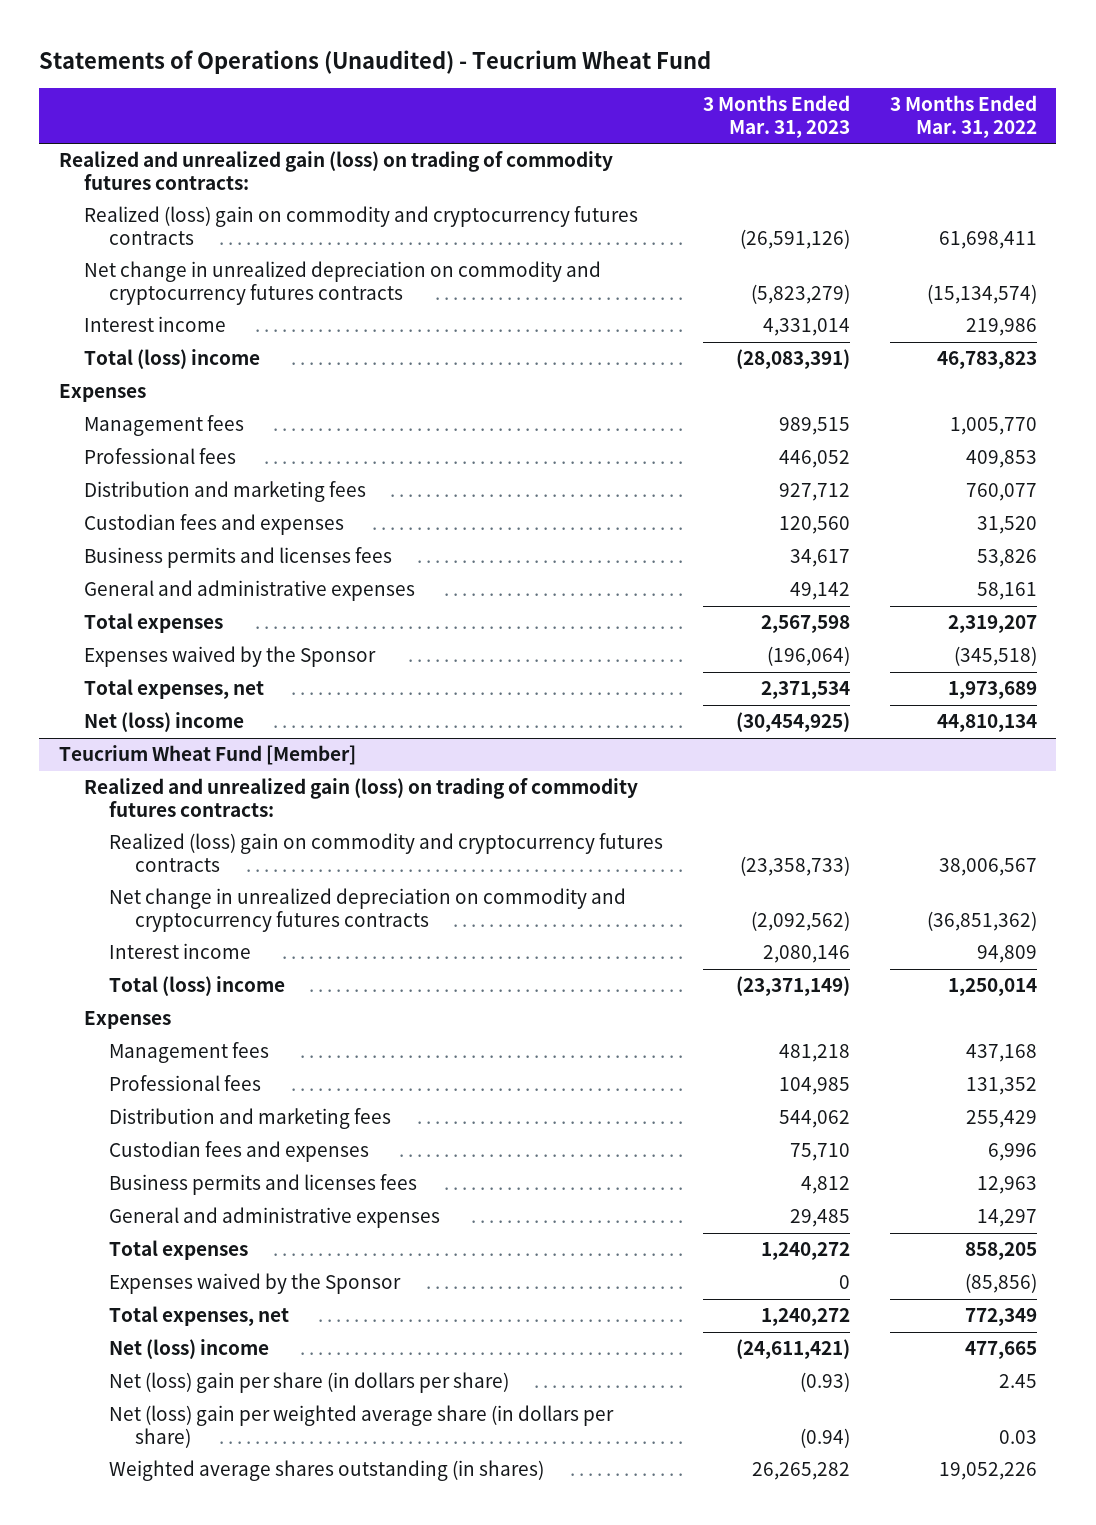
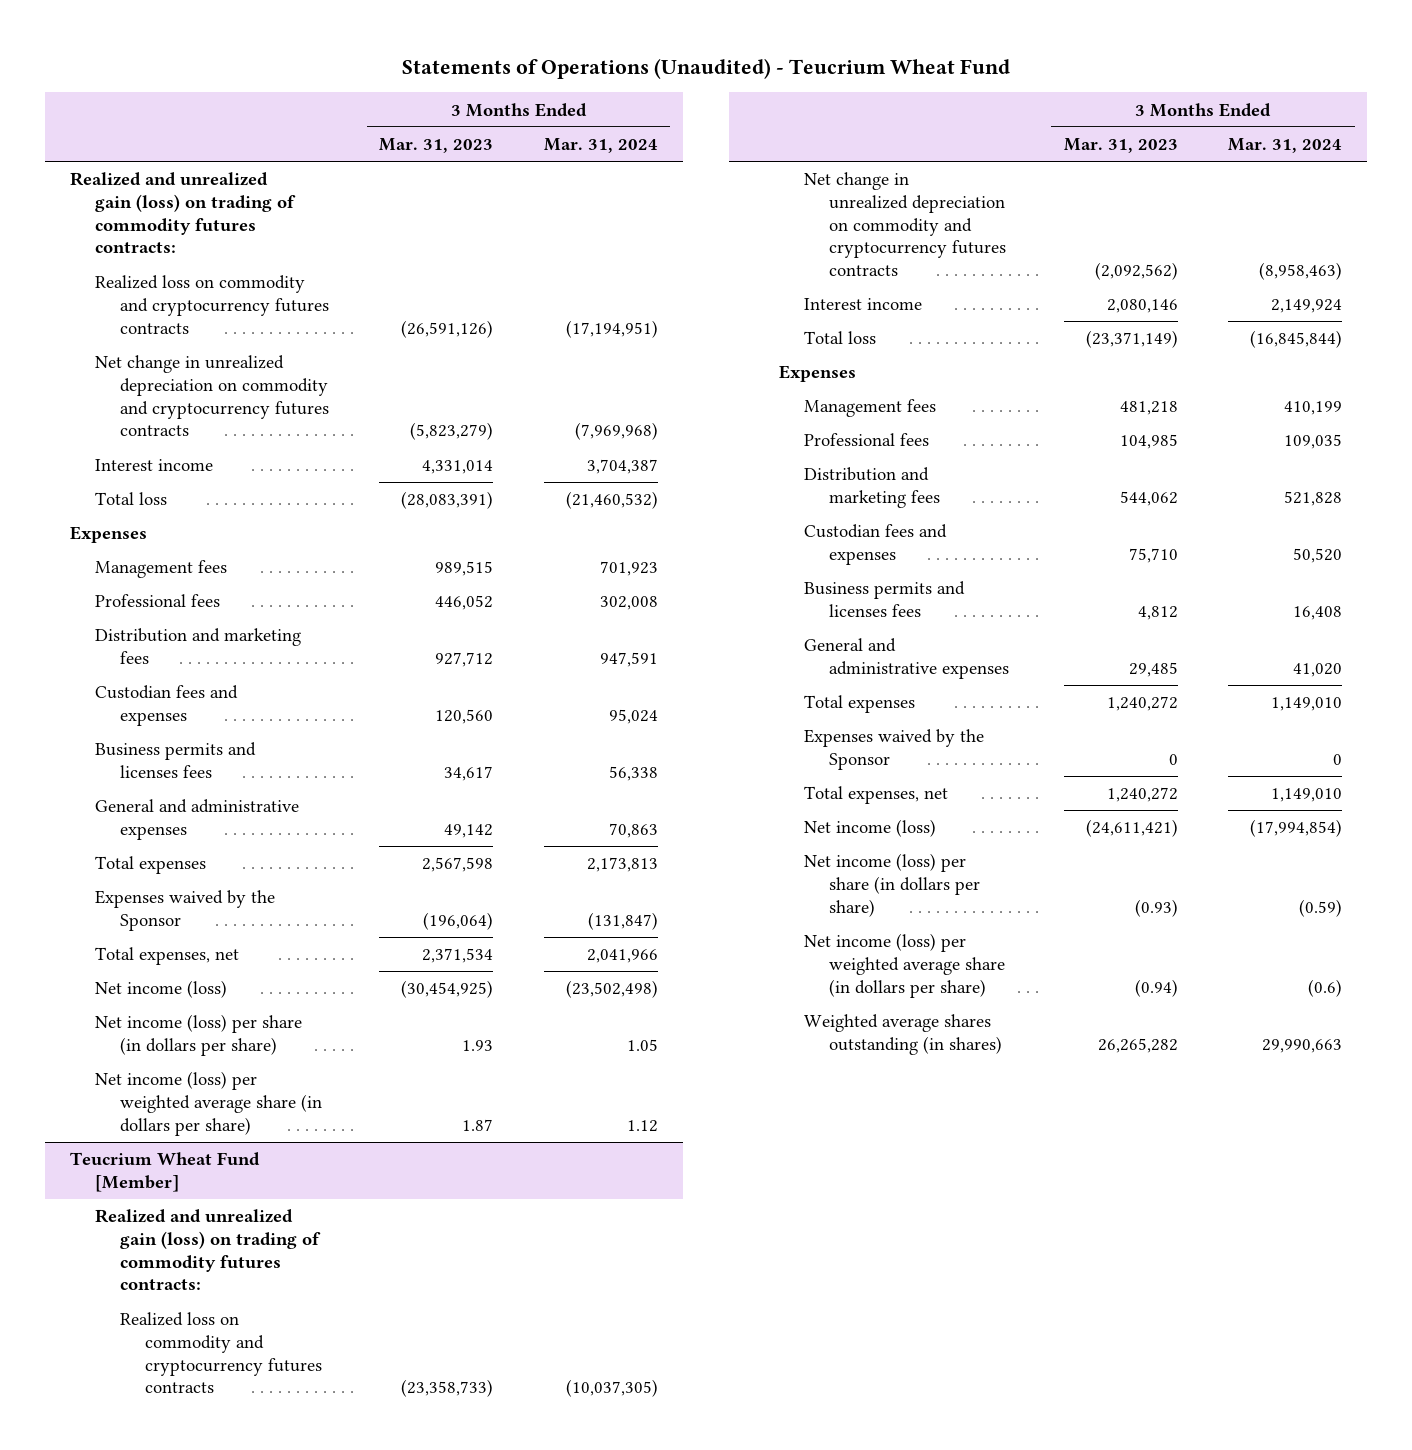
- | 3 Months Ended Mar. 31, 2023 | 3 Months Ended Mar. 31, 2022
+ | 3 Months Ended Mar. 31, 2023 | 3 Months Ended Mar. 31, 2024
- Realized (loss) gain on commodity and cryptocurrency futures contracts | (26,591,126) | 61,698,411
+ Realized loss on commodity and cryptocurrency futures contracts | (26,591,126) | (17,194,951)
- Total (loss) income | (28,083,391) | 46,783,823
+ Total loss | (28,083,391) | (21,460,532)
- Net (loss) income | (30,454,925) | 44,810,134
+ Net income (loss) | (30,454,925) | (23,502,498)
+ Net income (loss) per share (in dollars per share) | 1.93 | 1.05
+ Net income (loss) per weighted average share (in dollars per share) | 1.87 | 1.12
@ Teucrium Wheat Fund [Member]
- Realized (loss) gain on commodity and cryptocurrency futures contracts | (23,358,733) | 38,006,567
+ Realized loss on commodity and cryptocurrency futures contracts | (23,358,733) | (10,037,305)
- Total (loss) income | (23,371,149) | 1,250,014
+ Total loss | (23,371,149) | (16,845,844)
- Net (loss) income | (24,611,421) | 477,665
- Net (loss) gain per share (in dollars per share) | (0.93) | 2.45
- Net (loss) gain per weighted average share (in dollars per share) | (0.94) | 0.03
+ Net income (loss) | (24,611,421) | (17,994,854)
+ Net income (loss) per share (in dollars per share) | (0.93) | (0.59)
+ Net income (loss) per weighted average share (in dollars per share) | (0.94) | (0.6)

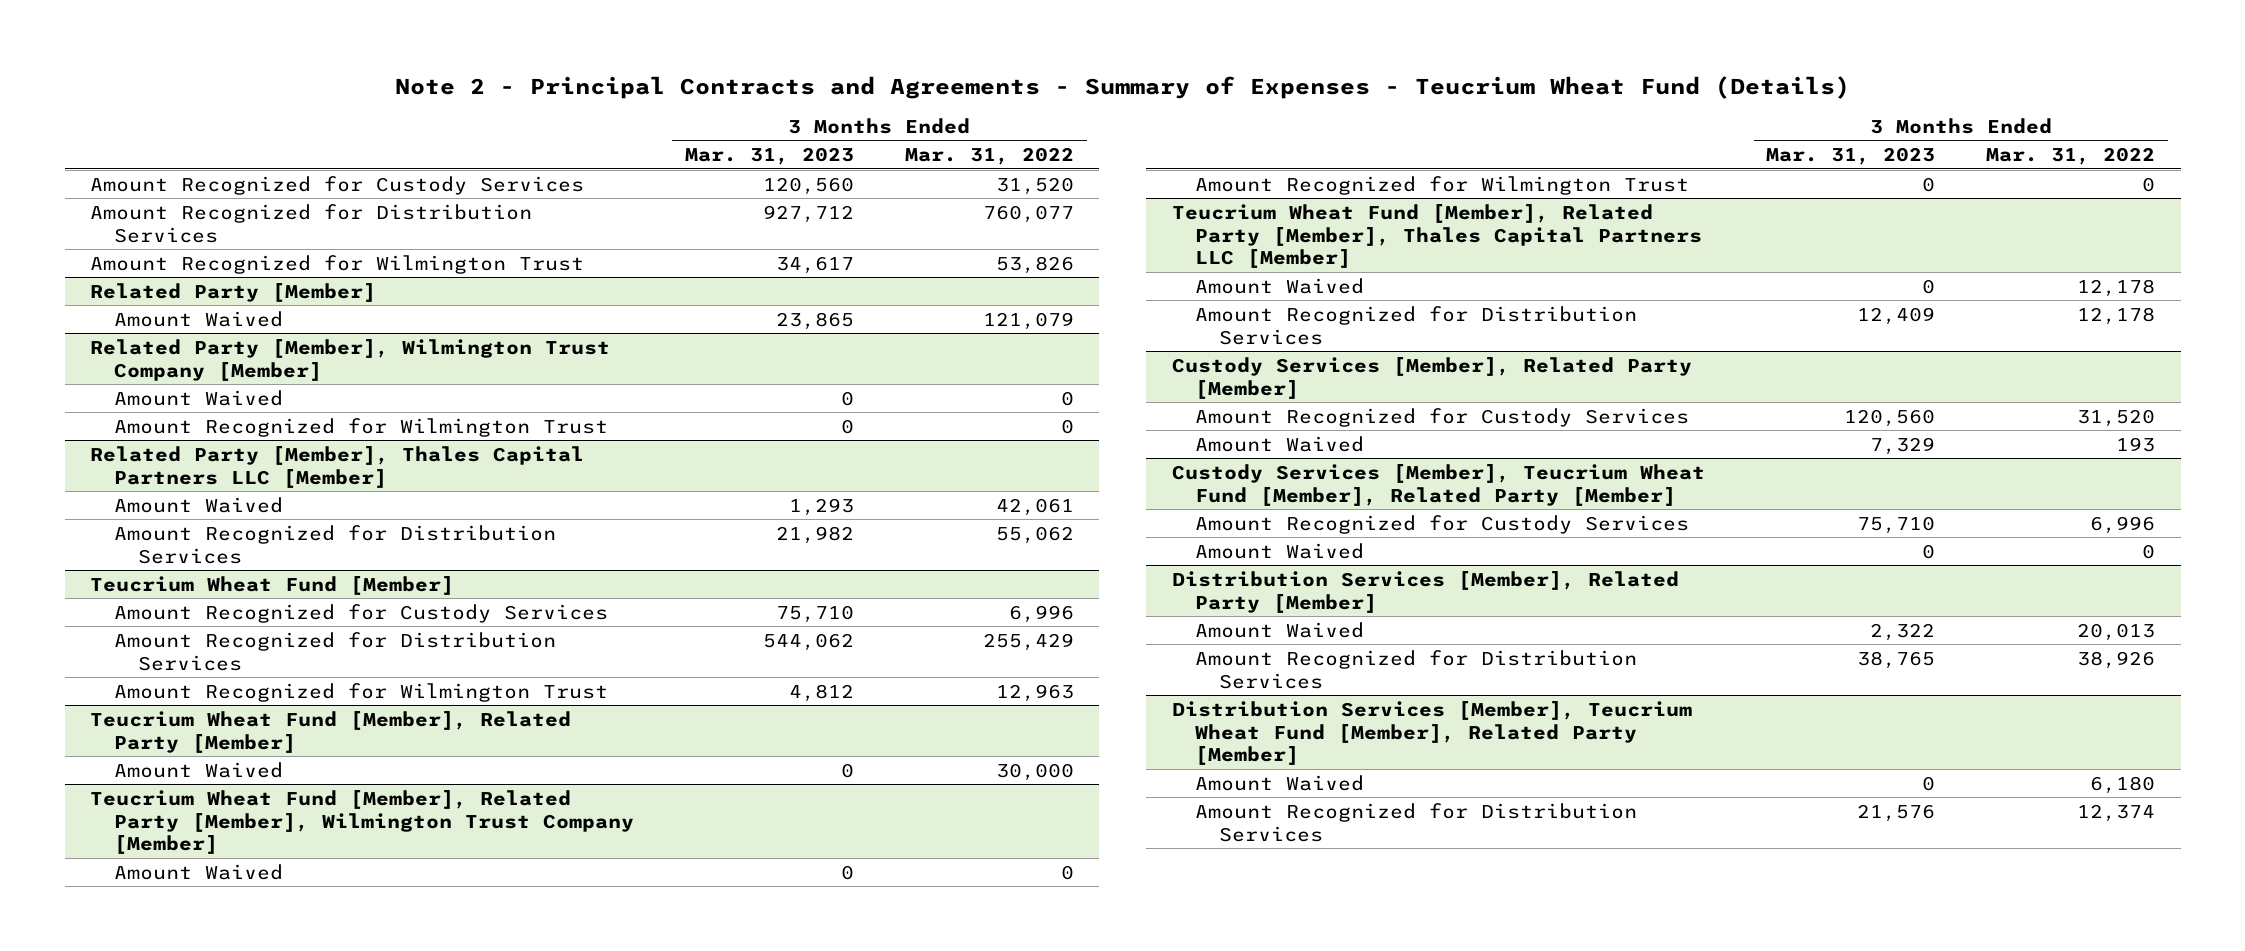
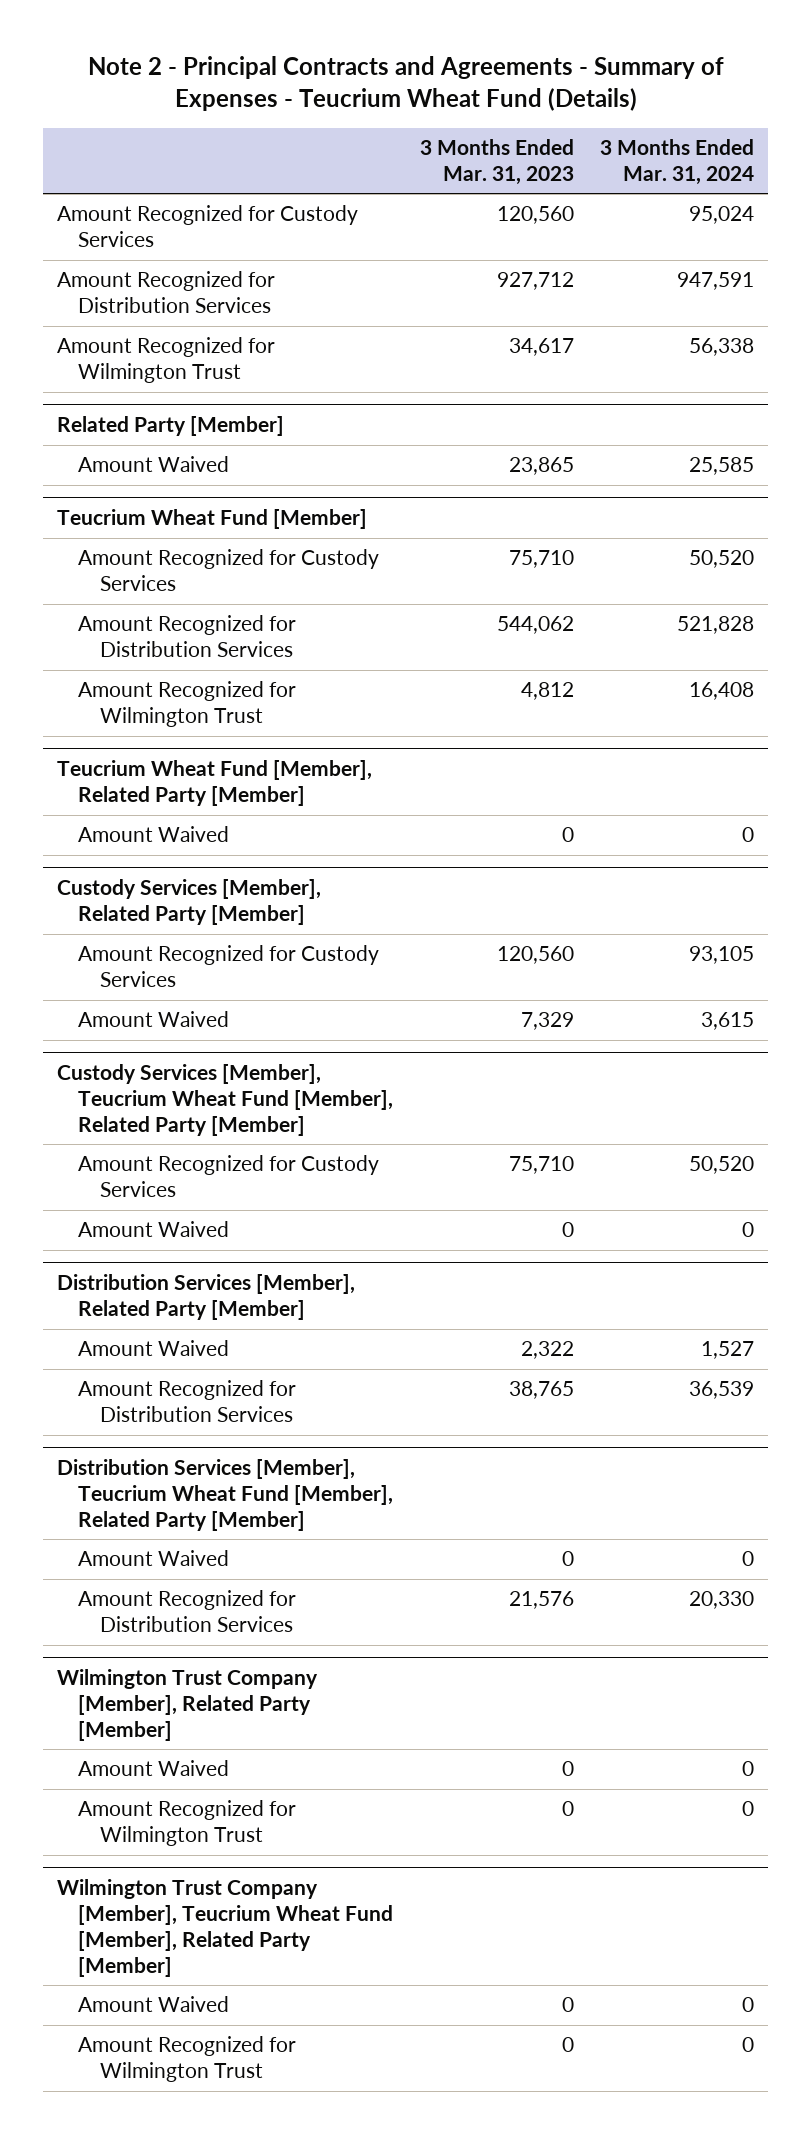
- | 3 Months Ended Mar. 31, 2023 | 3 Months Ended Mar. 31, 2022
+ | 3 Months Ended Mar. 31, 2023 | 3 Months Ended Mar. 31, 2024
- Related Party [Member], Wilmington Trust Company [Member]
- Amount Waived | 0 | 0
- Amount Recognized for Wilmington Trust | 0 | 0
- Related Party [Member], Thales Capital Partners LLC [Member]
- Amount Waived | 1,293 | 42,061
- Amount Recognized for Distribution Services | 21,982 | 55,062
- Teucrium Wheat Fund [Member], Related Party [Member], Wilmington Trust Company [Member]
- Amount Waived | 0 | 0
- Amount Recognized for Wilmington Trust | 0 | 0
- Teucrium Wheat Fund [Member], Related Party [Member], Thales Capital Partners LLC [Member]
- Amount Waived | 0 | 12,178
- Amount Recognized for Distribution Services | 12,409 | 12,178
+ Wilmington Trust Company [Member], Related Party [Member]
+ Amount Waived | 0 | 0
+ Amount Recognized for Wilmington Trust | 0 | 0
+ Wilmington Trust Company [Member], Teucrium Wheat Fund [Member], Related Party [Member]
+ Amount Waived | 0 | 0
+ Amount Recognized for Wilmington Trust | 0 | 0

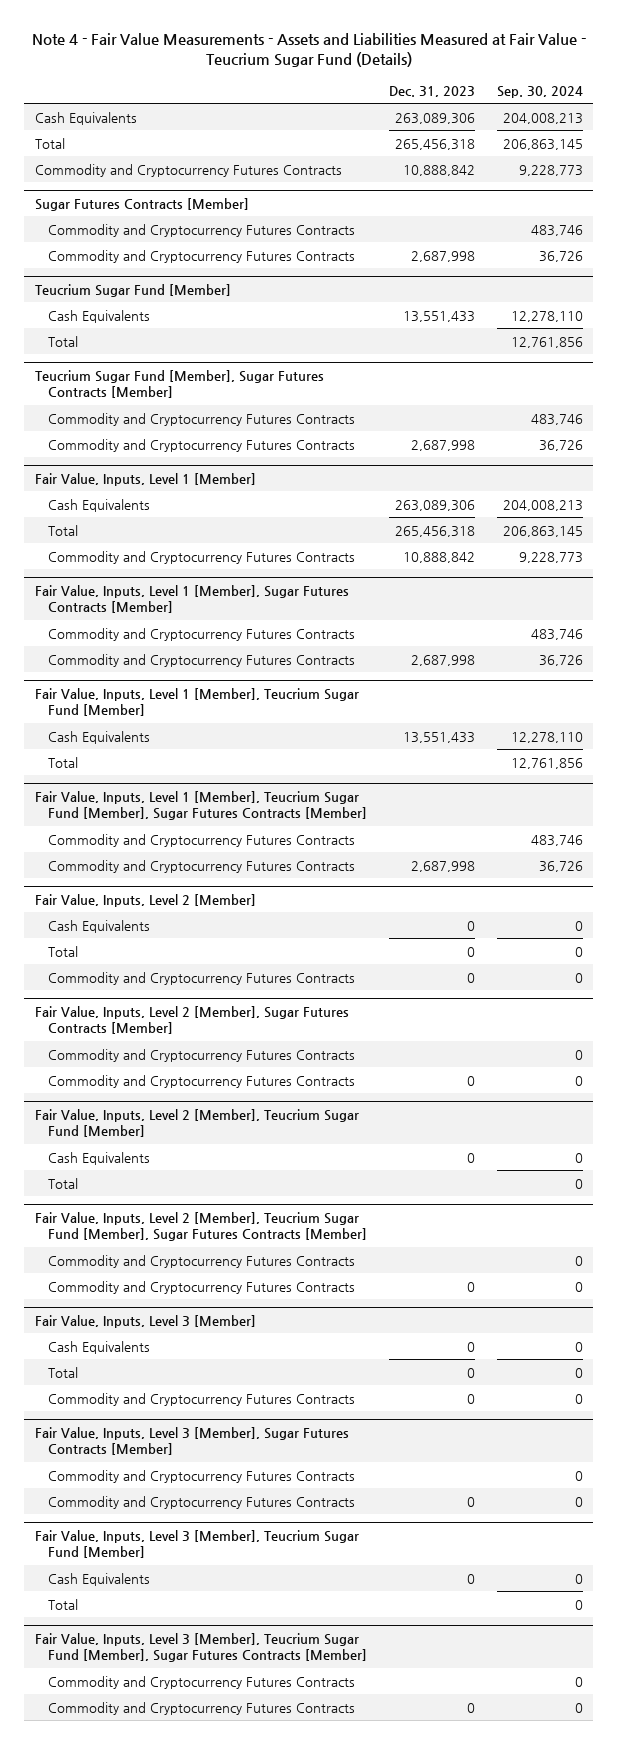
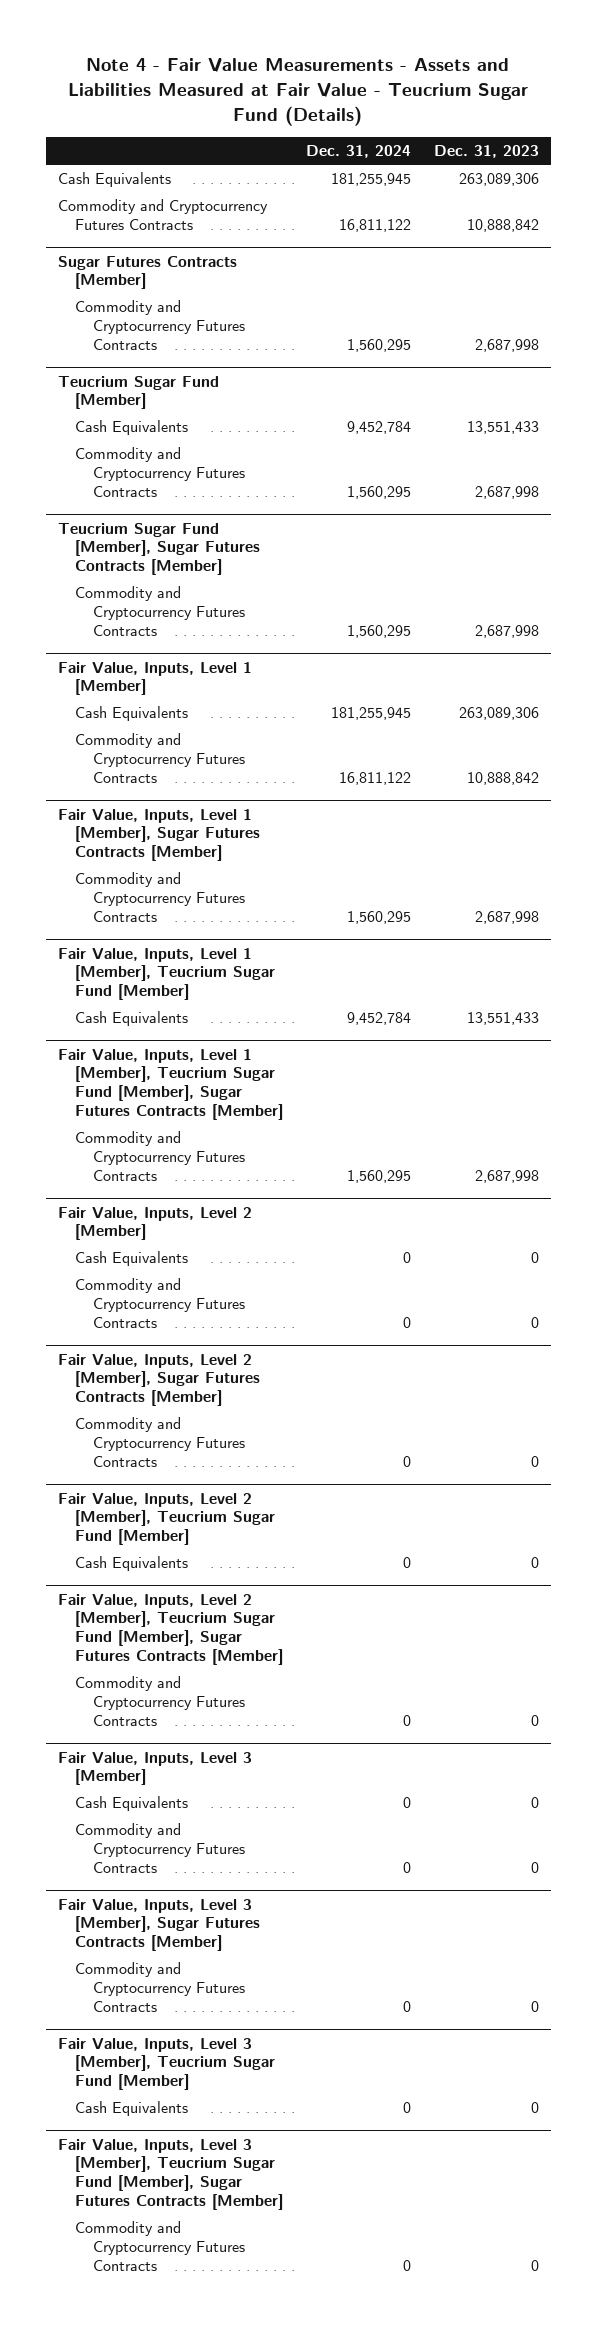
- | Dec. 31, 2023 | Sep. 30, 2024
+ | Dec. 31, 2024 | Dec. 31, 2023
- Total | 265,456,318 | 206,863,145
@ Sugar Futures Contracts [Member]
- Commodity and Cryptocurrency Futures Contracts | | 483,746
@ Teucrium Sugar Fund [Member]
- Total | | 12,761,856
+ Commodity and Cryptocurrency Futures Contracts | 1,560,295 | 2,687,998
@ Teucrium Sugar Fund [Member], Sugar Futures Contracts [Member]
- Commodity and Cryptocurrency Futures Contracts | | 483,746
@ Fair Value, Inputs, Level 1 [Member]
- Total | 265,456,318 | 206,863,145
@ Fair Value, Inputs, Level 1 [Member], Sugar Futures Contracts [Member]
- Commodity and Cryptocurrency Futures Contracts | | 483,746
@ Fair Value, Inputs, Level 1 [Member], Teucrium Sugar Fund [Member]
- Total | | 12,761,856
@ Fair Value, Inputs, Level 1 [Member], Teucrium Sugar Fund [Member], Sugar Futures Contracts [Member]
- Commodity and Cryptocurrency Futures Contracts | | 483,746
@ Fair Value, Inputs, Level 2 [Member]
- Total | 0 | 0
@ Fair Value, Inputs, Level 2 [Member], Sugar Futures Contracts [Member]
- Commodity and Cryptocurrency Futures Contracts | | 0
@ Fair Value, Inputs, Level 2 [Member], Teucrium Sugar Fund [Member]
- Total | | 0
@ Fair Value, Inputs, Level 2 [Member], Teucrium Sugar Fund [Member], Sugar Futures Contracts [Member]
- Commodity and Cryptocurrency Futures Contracts | | 0
@ Fair Value, Inputs, Level 3 [Member]
- Total | 0 | 0
@ Fair Value, Inputs, Level 3 [Member], Sugar Futures Contracts [Member]
- Commodity and Cryptocurrency Futures Contracts | | 0
@ Fair Value, Inputs, Level 3 [Member], Teucrium Sugar Fund [Member]
- Total | | 0
@ Fair Value, Inputs, Level 3 [Member], Teucrium Sugar Fund [Member], Sugar Futures Contracts [Member]
- Commodity and Cryptocurrency Futures Contracts | | 0

